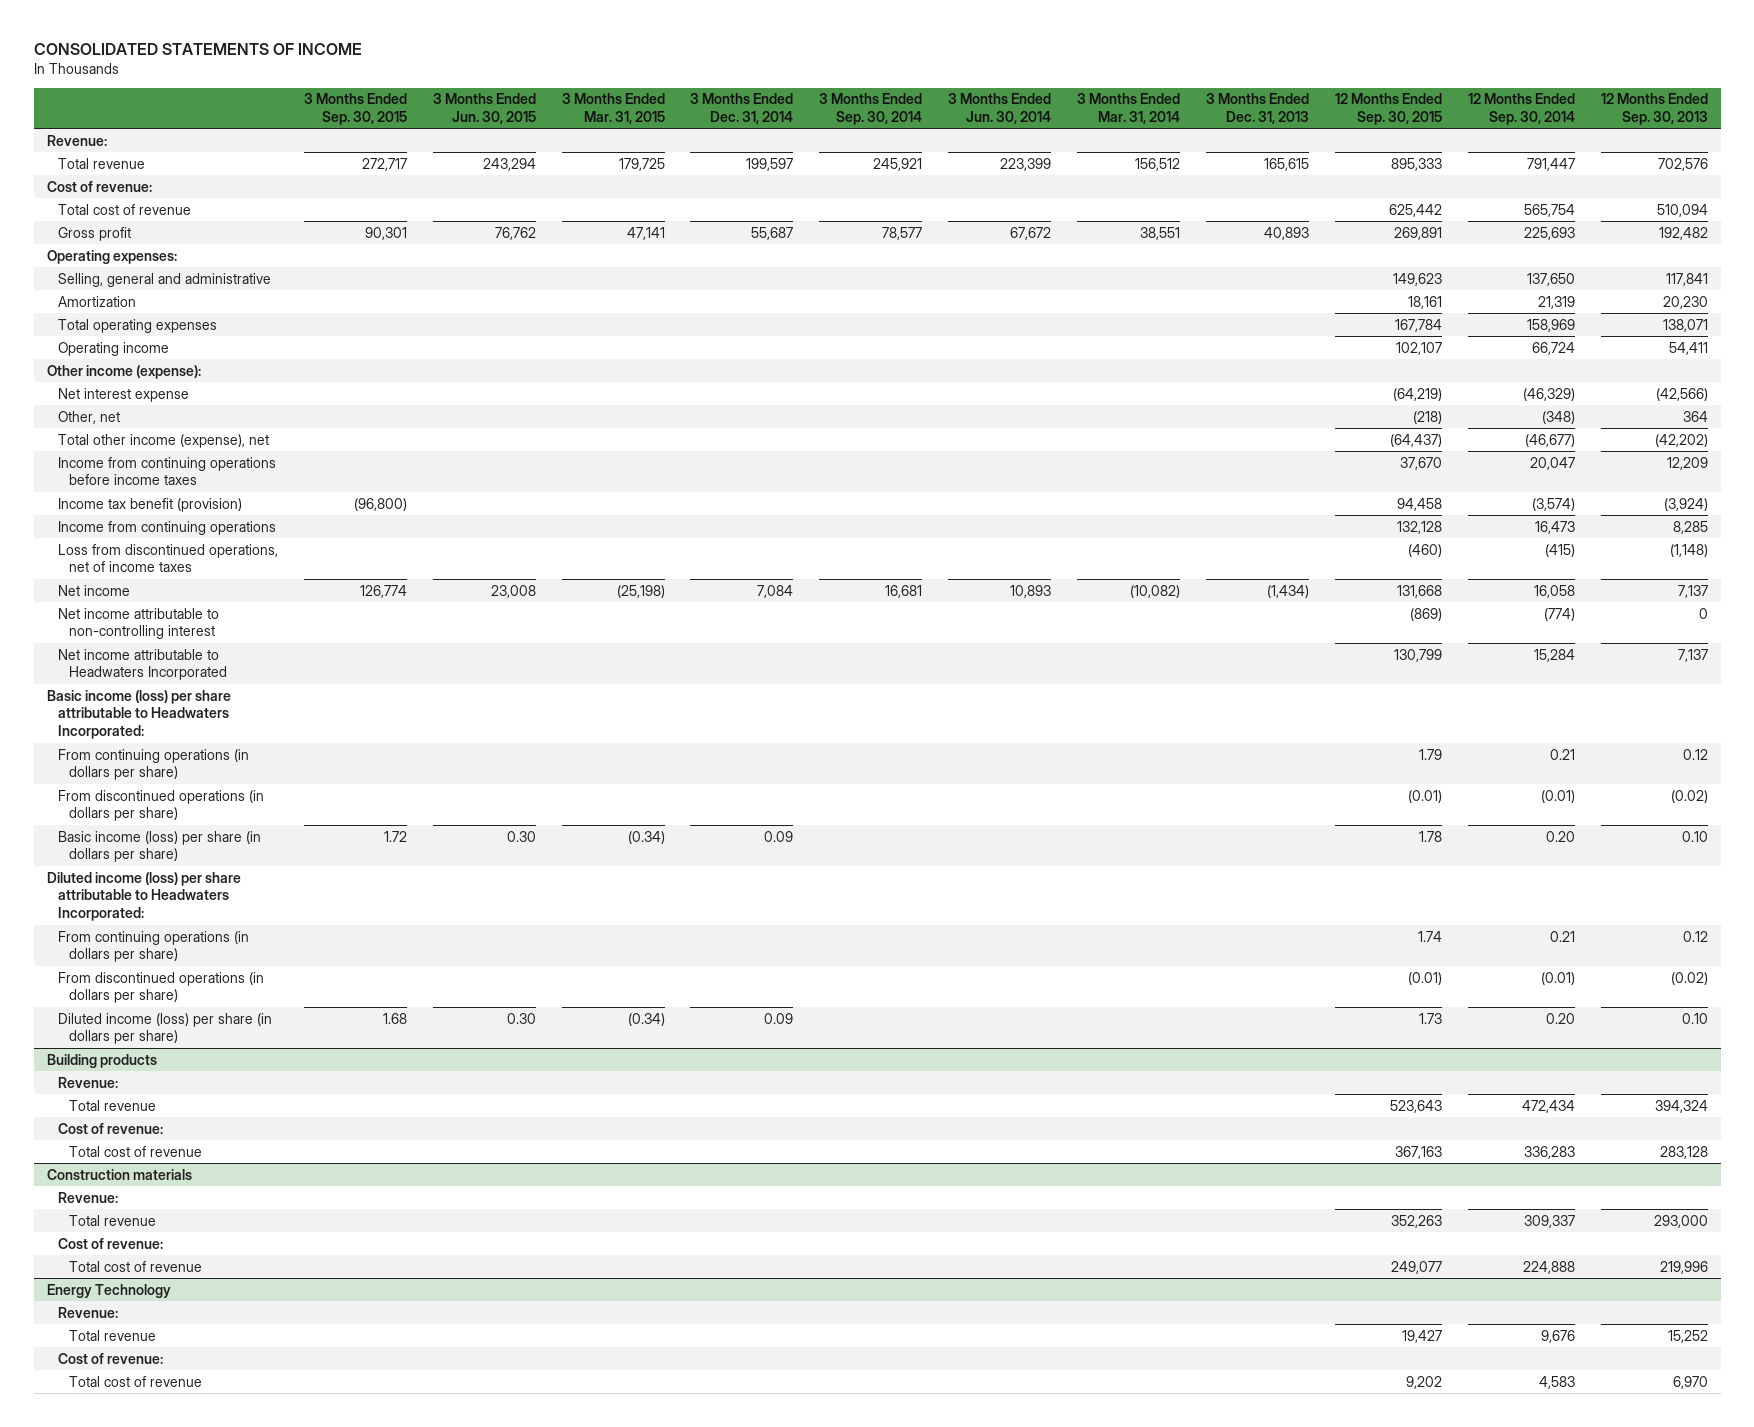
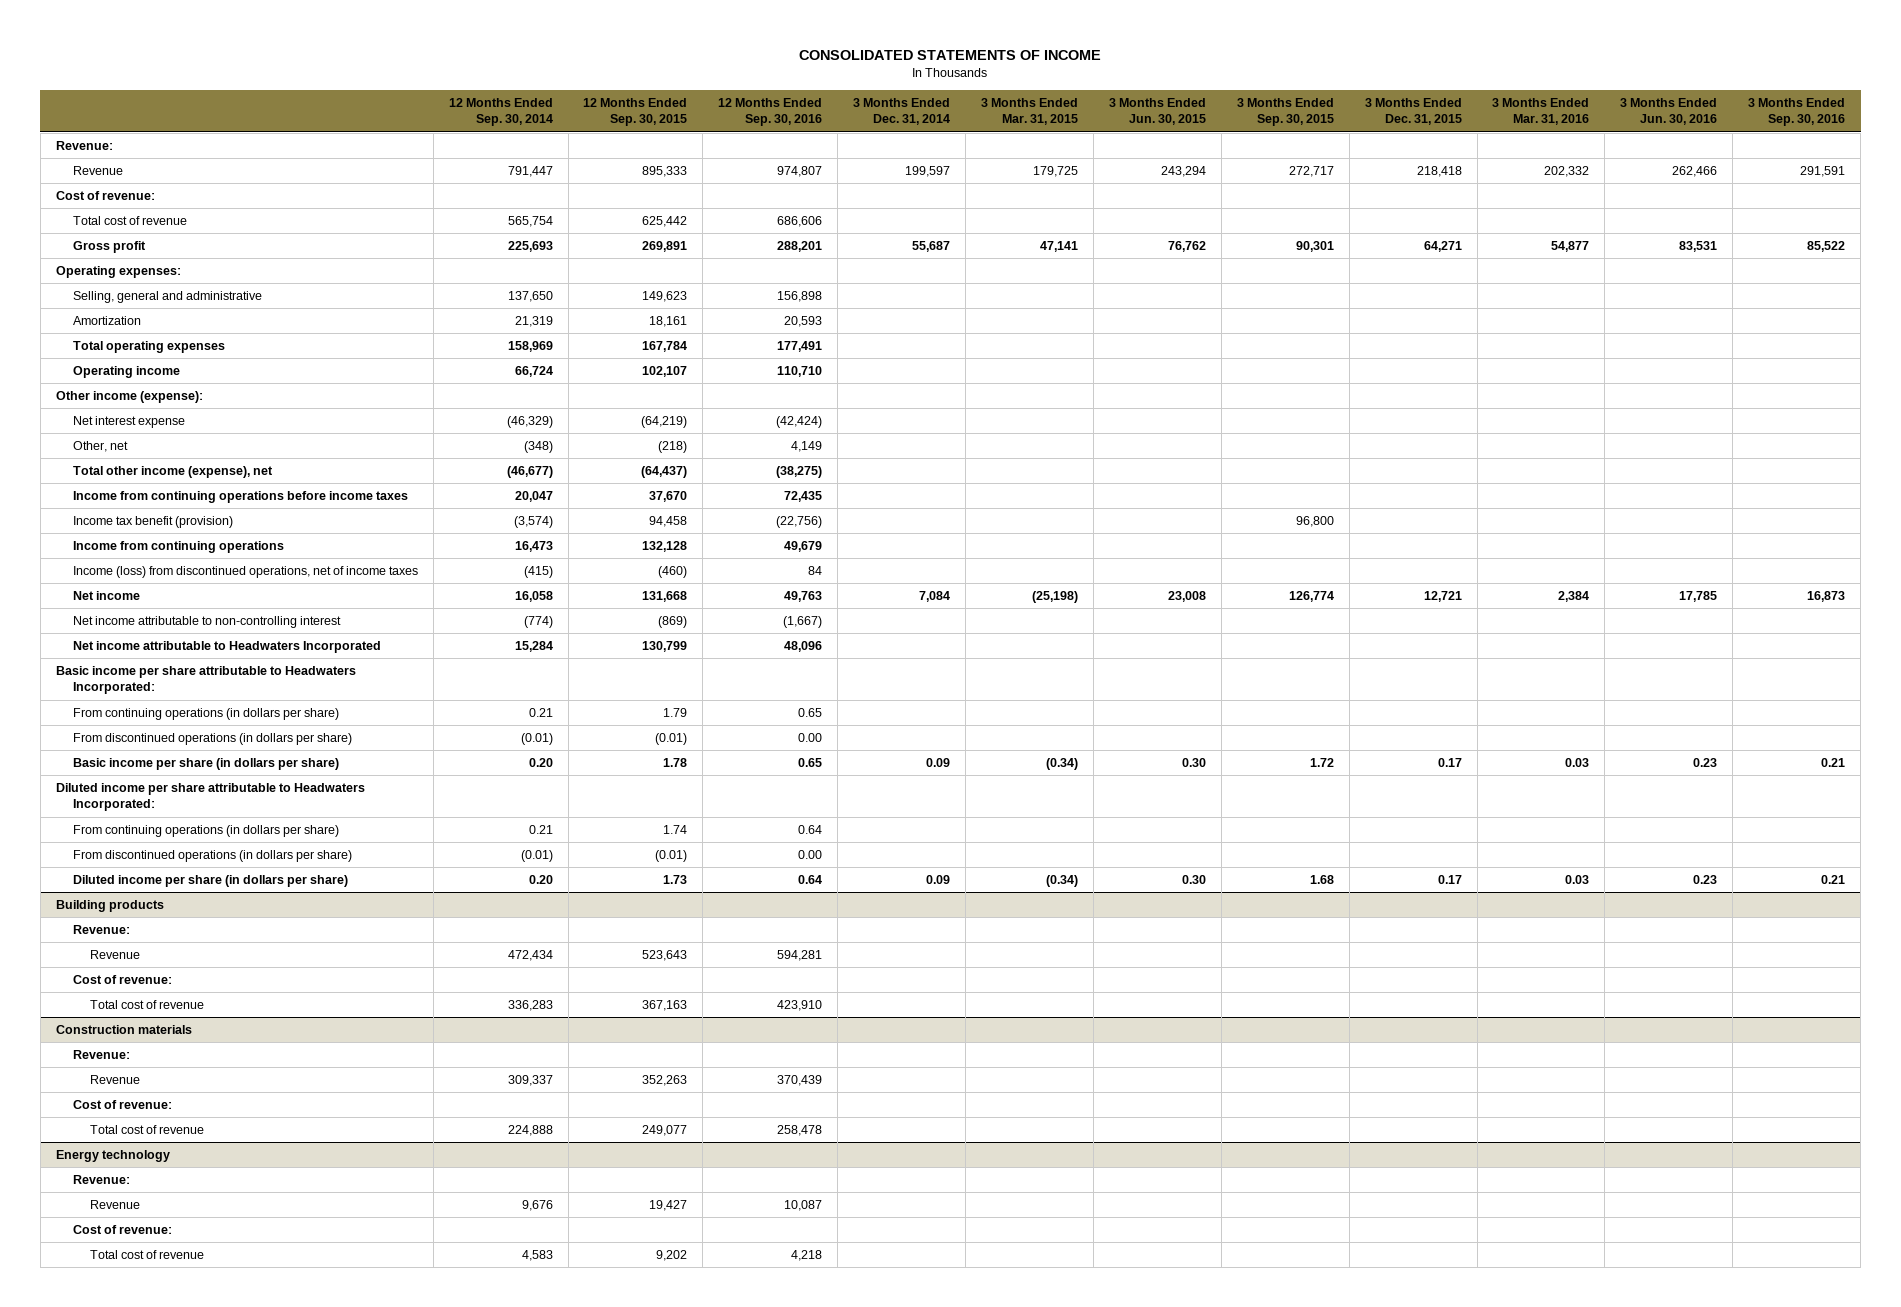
- | 3 Months Ended Sep. 30, 2015 | 3 Months Ended Jun. 30, 2015 | 3 Months Ended Mar. 31, 2015 | 3 Months Ended Dec. 31, 2014 | 3 Months Ended Sep. 30, 2014 | 3 Months Ended Jun. 30, 2014 | 3 Months Ended Mar. 31, 2014 | 3 Months Ended Dec. 31, 2013 | 12 Months Ended Sep. 30, 2015 | 12 Months Ended Sep. 30, 2014 | 12 Months Ended Sep. 30, 2013
+ | 12 Months Ended Sep. 30, 2014 | 12 Months Ended Sep. 30, 2015 | 12 Months Ended Sep. 30, 2016 | 3 Months Ended Dec. 31, 2014 | 3 Months Ended Mar. 31, 2015 | 3 Months Ended Jun. 30, 2015 | 3 Months Ended Sep. 30, 2015 | 3 Months Ended Dec. 31, 2015 | 3 Months Ended Mar. 31, 2016 | 3 Months Ended Jun. 30, 2016 | 3 Months Ended Sep. 30, 2016
- Total revenue | 272,717 | 243,294 | 179,725 | 199,597 | 245,921 | 223,399 | 156,512 | 165,615 | 895,333 | 791,447 | 702,576
+ Revenue | 791,447 | 895,333 | 974,807 | 199,597 | 179,725 | 243,294 | 272,717 | 218,418 | 202,332 | 262,466 | 291,591
- Income tax benefit (provision) | (96,800) | | | | | | | | 94,458 | (3,574) | (3,924)
+ Income tax benefit (provision) | (3,574) | 94,458 | (22,756) | | | | 96,800 | | | |
- Loss from discontinued operations, net of income taxes | | | | | | | | | (460) | (415) | (1,148)
+ Income (loss) from discontinued operations, net of income taxes | (415) | (460) | 84 | | | | | | | |
- Basic income (loss) per share attributable to Headwaters Incorporated:
+ Basic income per share attributable to Headwaters Incorporated:
- Basic income (loss) per share (in dollars per share) | 1.72 | 0.30 | (0.34) | 0.09 | | | | | 1.78 | 0.20 | 0.10
- Diluted income (loss) per share attributable to Headwaters Incorporated:
+ Basic income per share (in dollars per share) | 0.20 | 1.78 | 0.65 | 0.09 | (0.34) | 0.30 | 1.72 | 0.17 | 0.03 | 0.23 | 0.21
+ Diluted income per share attributable to Headwaters Incorporated:
- Diluted income (loss) per share (in dollars per share) | 1.68 | 0.30 | (0.34) | 0.09 | | | | | 1.73 | 0.20 | 0.10
+ Diluted income per share (in dollars per share) | 0.20 | 1.73 | 0.64 | 0.09 | (0.34) | 0.30 | 1.68 | 0.17 | 0.03 | 0.23 | 0.21
@ Building products
- Total revenue | | | | | | | | | 523,643 | 472,434 | 394,324
+ Revenue | 472,434 | 523,643 | 594,281 | | | | | | | |
@ Construction materials
- Total revenue | | | | | | | | | 352,263 | 309,337 | 293,000
+ Revenue | 309,337 | 352,263 | 370,439 | | | | | | | |
- Energy Technology
+ Energy technology
- Total revenue | | | | | | | | | 19,427 | 9,676 | 15,252
+ Revenue | 9,676 | 19,427 | 10,087 | | | | | | | |

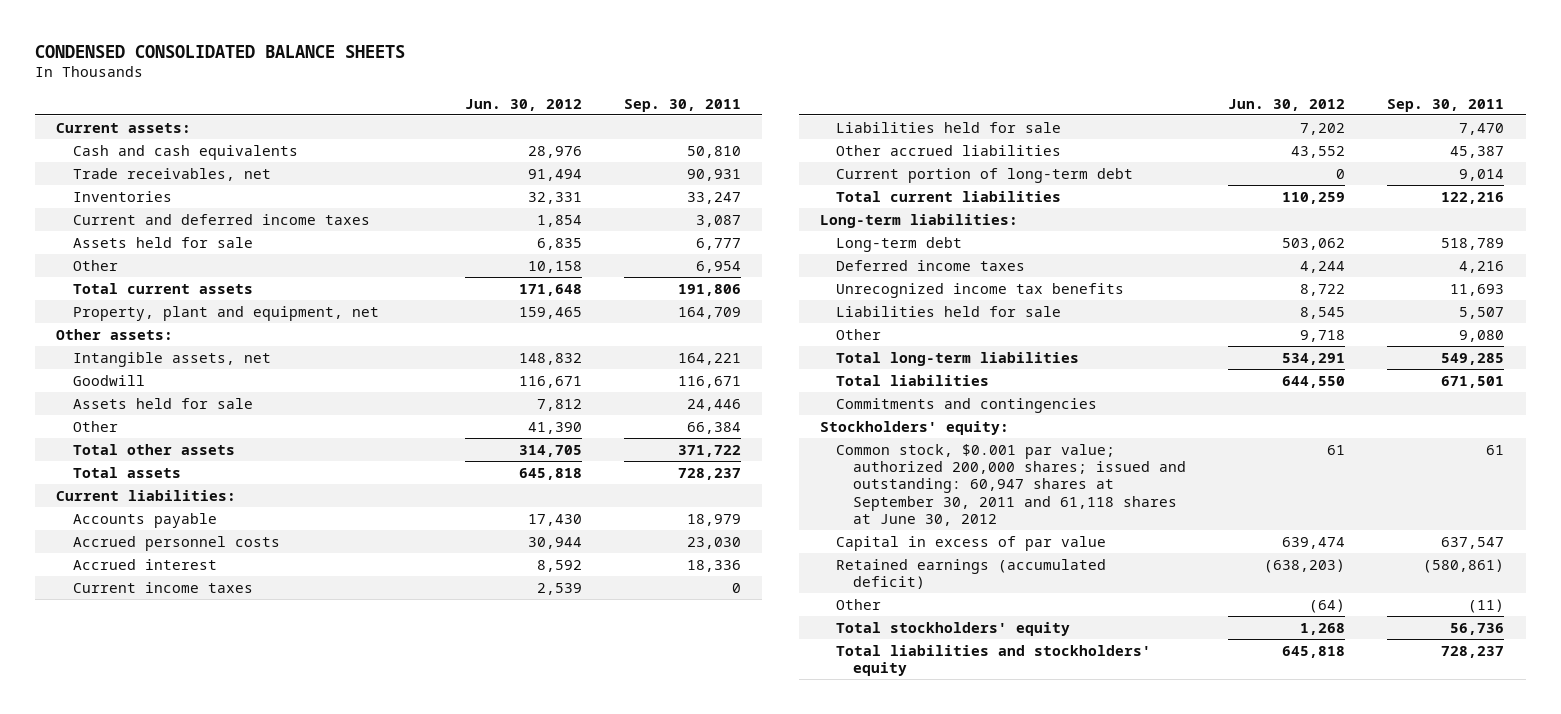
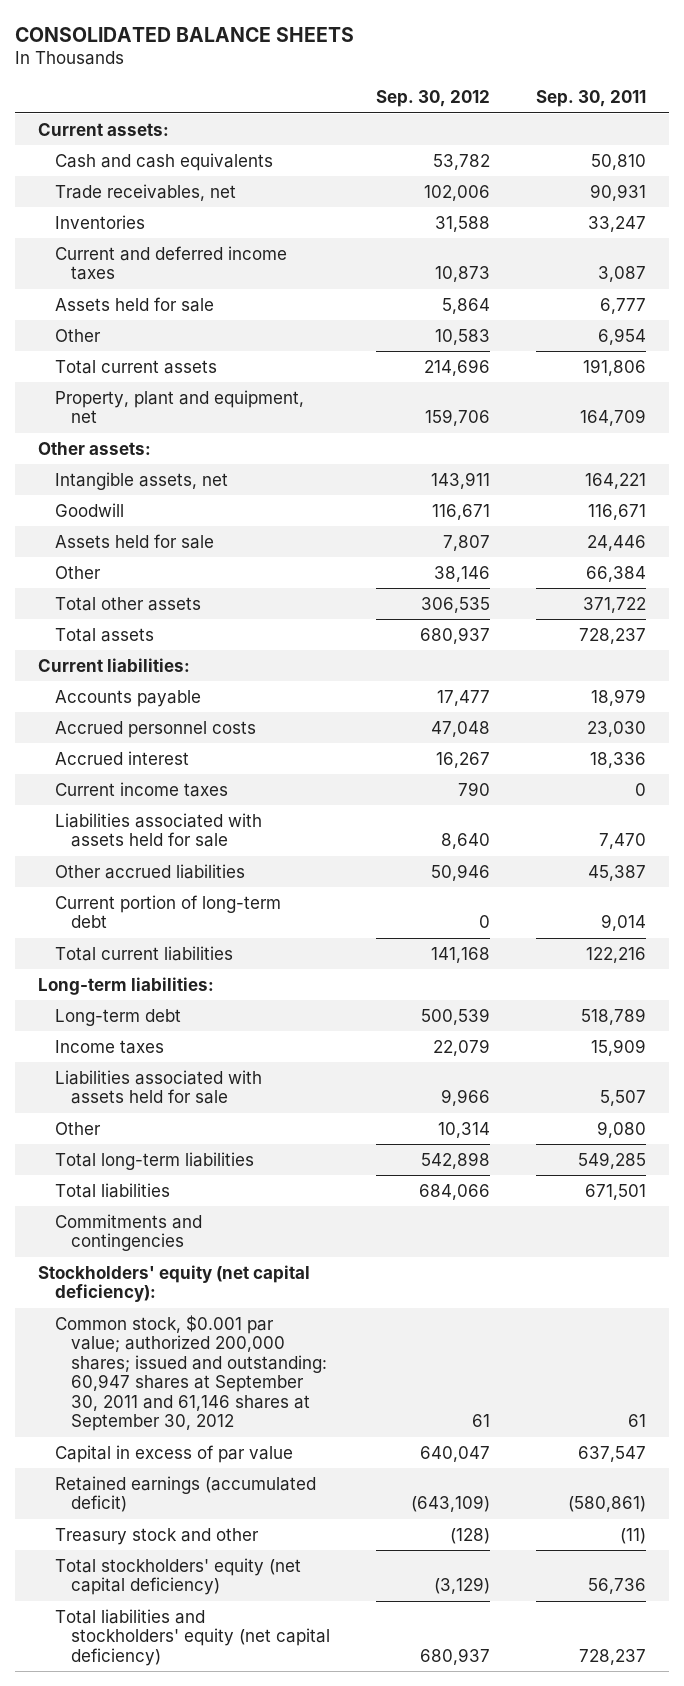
- CONDENSED CONSOLIDATED BALANCE SHEETS
+ CONSOLIDATED BALANCE SHEETS
- | Jun. 30, 2012 | Sep. 30, 2011
+ | Sep. 30, 2012 | Sep. 30, 2011
- Liabilities held for sale | 7,202 | 7,470
+ Liabilities associated with assets held for sale | 8,640 | 7,470
- Deferred income taxes | 4,244 | 4,216
- Unrecognized income tax benefits | 8,722 | 11,693
- Liabilities held for sale | 8,545 | 5,507
+ Income taxes | 22,079 | 15,909
+ Liabilities associated with assets held for sale | 9,966 | 5,507
- Stockholders' equity:
- Common stock, $0.001 par value; authorized 200,000 shares; issued and outstanding: 60,947 shares at September 30, 2011 and 61,118 shares at June 30, 2012 | 61 | 61
+ Stockholders' equity (net capital deficiency):
+ Common stock, $0.001 par value; authorized 200,000 shares; issued and outstanding: 60,947 shares at September 30, 2011 and 61,146 shares at September 30, 2012 | 61 | 61
- Other | (64) | (11)
- Total stockholders' equity | 1,268 | 56,736
- Total liabilities and stockholders' equity | 645,818 | 728,237
+ Treasury stock and other | (128) | (11)
+ Total stockholders' equity (net capital deficiency) | (3,129) | 56,736
+ Total liabilities and stockholders' equity (net capital deficiency) | 680,937 | 728,237

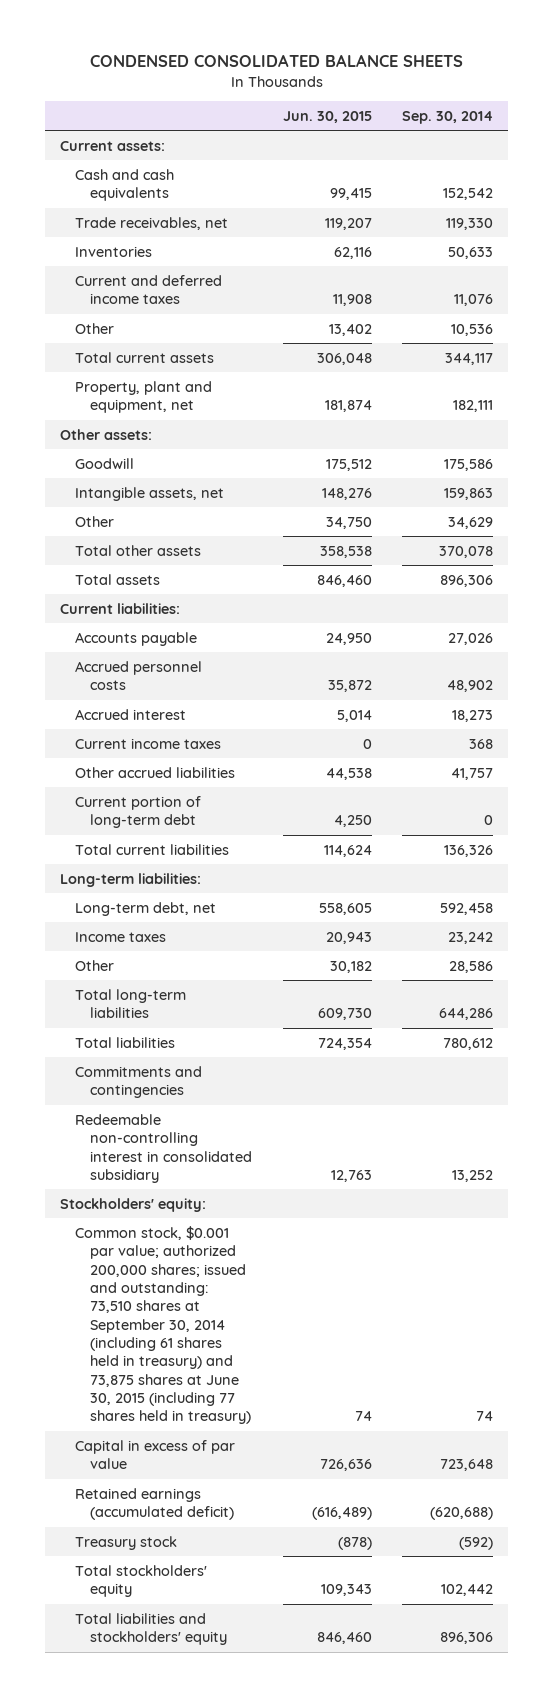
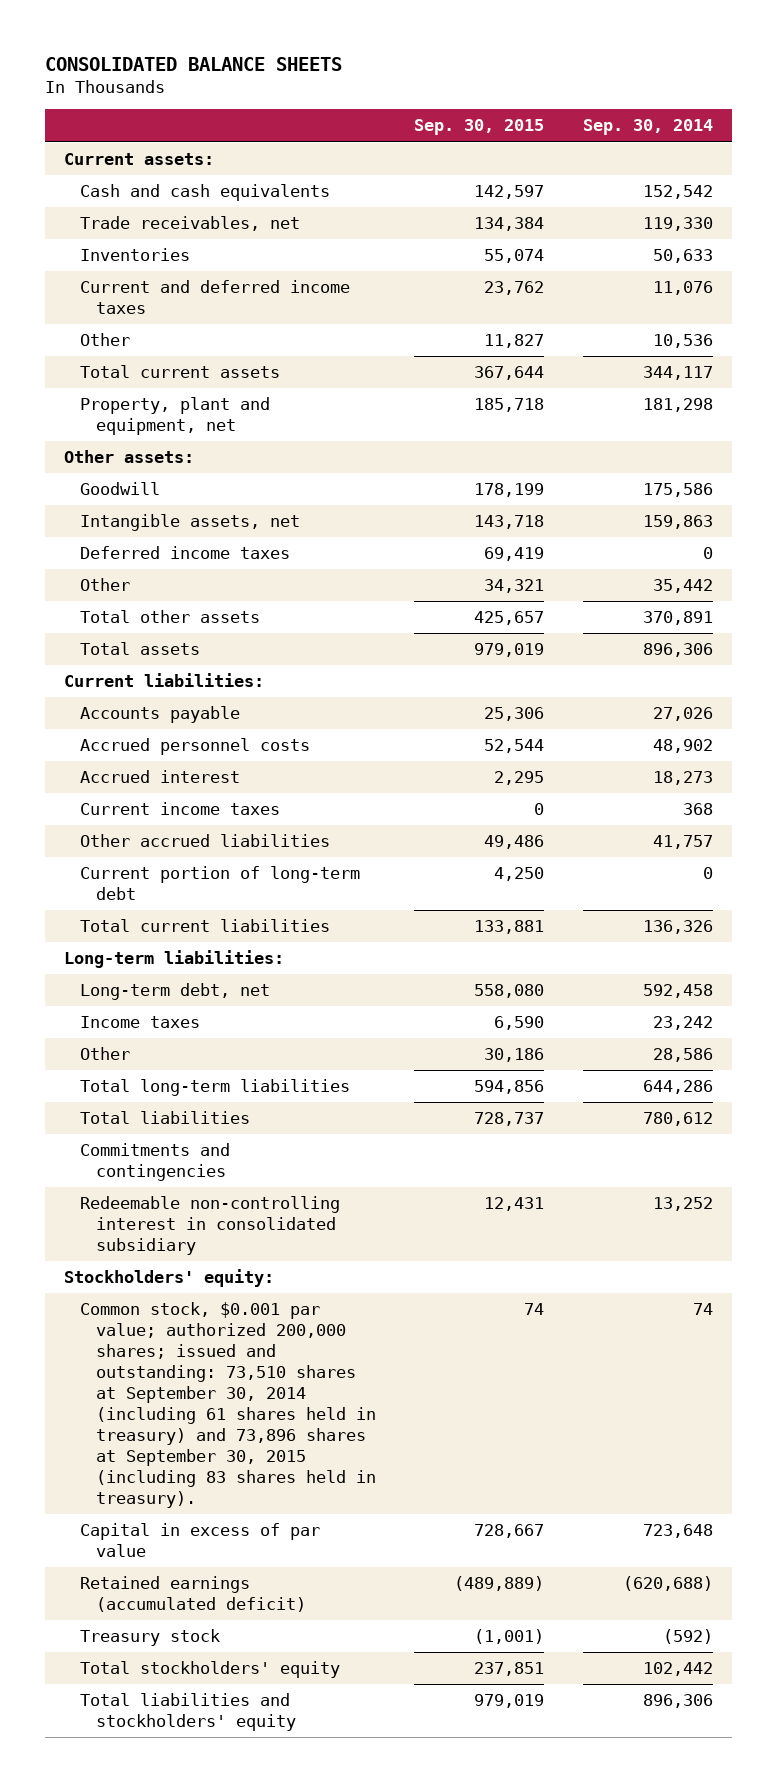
- CONDENSED CONSOLIDATED BALANCE SHEETS
+ CONSOLIDATED BALANCE SHEETS
- | Jun. 30, 2015 | Sep. 30, 2014
+ | Sep. 30, 2015 | Sep. 30, 2014
- Property, plant and equipment, net | 181,874 | 182,111
+ Property, plant and equipment, net | 185,718 | 181,298
- Other | 34,750 | 34,629
- Total other assets | 358,538 | 370,078
+ Deferred income taxes | 69,419 | 0
+ Other | 34,321 | 35,442
+ Total other assets | 425,657 | 370,891
- Common stock, $0.001 par value; authorized 200,000 shares; issued and outstanding: 73,510 shares at September 30, 2014 (including 61 shares held in treasury) and 73,875 shares at June 30, 2015 (including 77 shares held in treasury) | 74 | 74
+ Common stock, $0.001 par value; authorized 200,000 shares; issued and outstanding: 73,510 shares at September 30, 2014 (including 61 shares held in treasury) and 73,896 shares at September 30, 2015 (including 83 shares held in treasury). | 74 | 74

